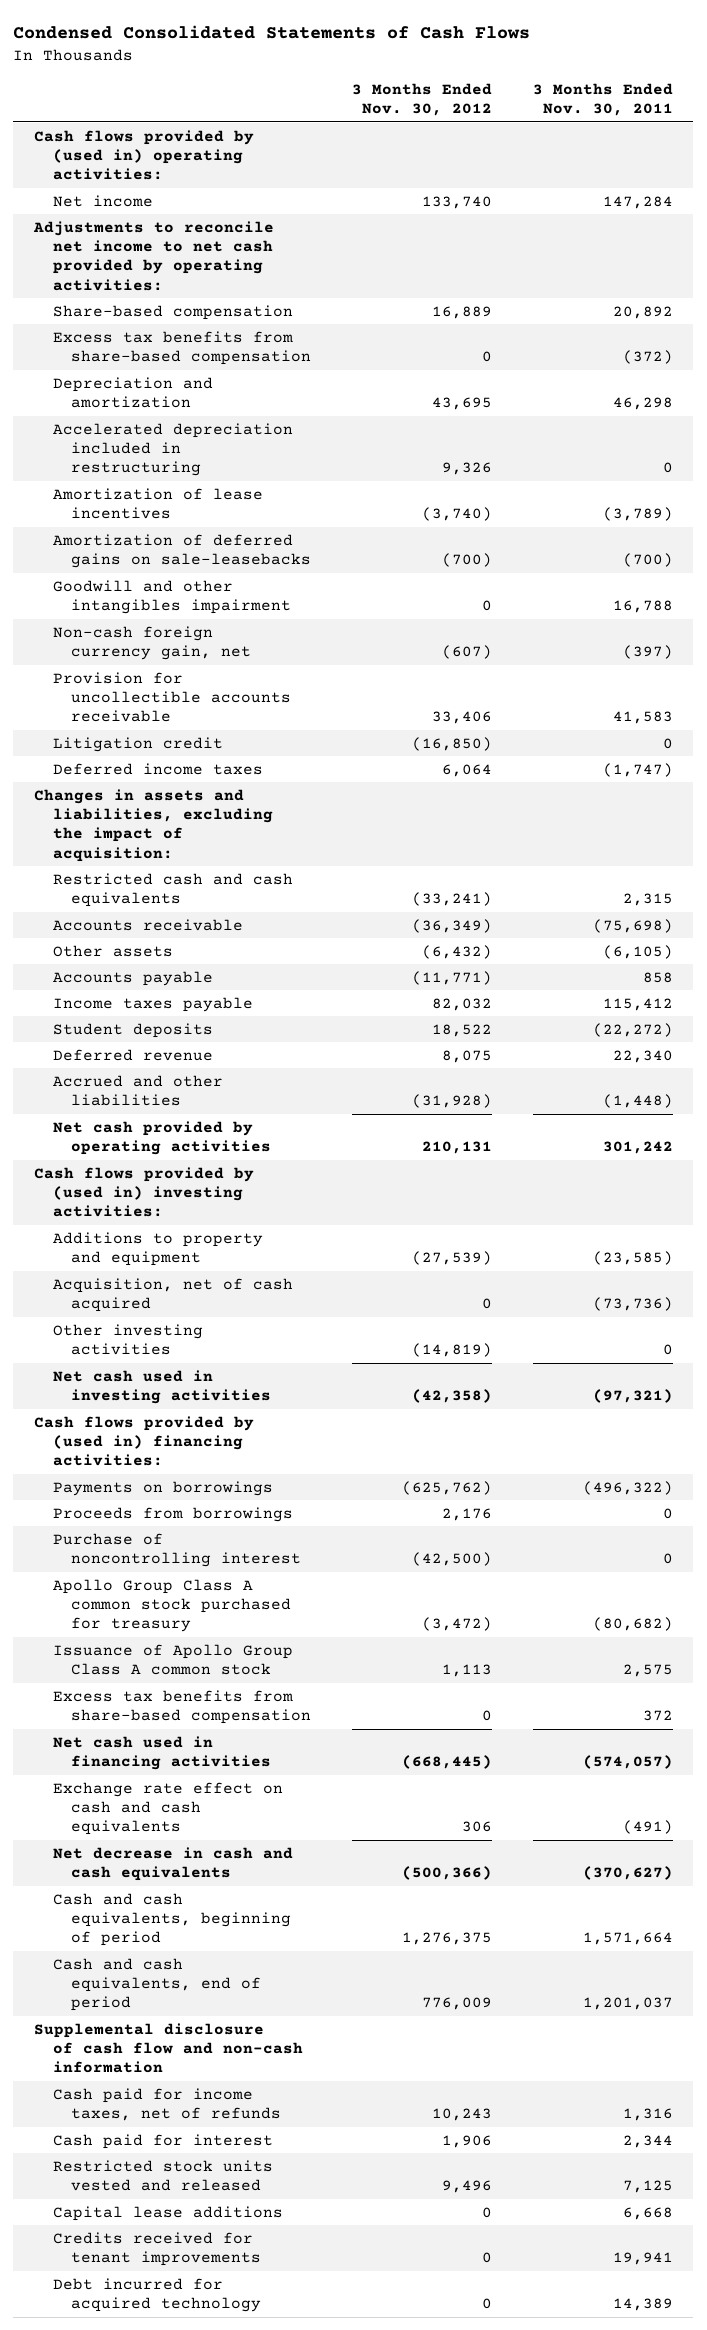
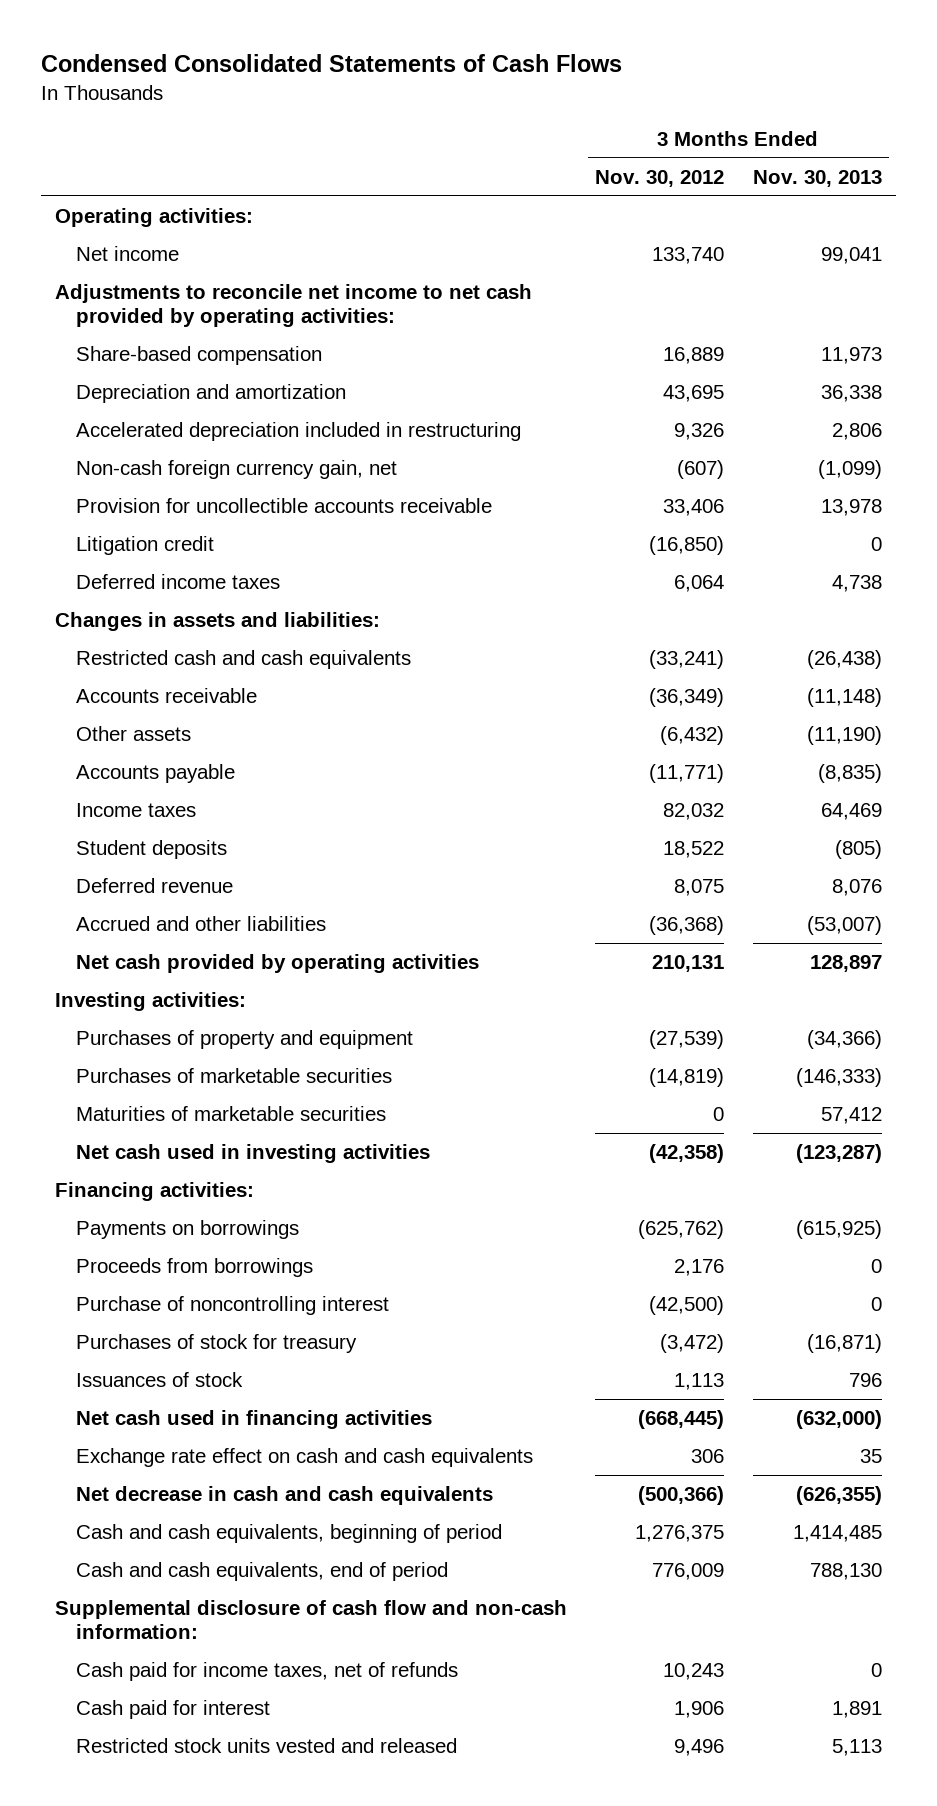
- | 3 Months Ended Nov. 30, 2012 | 3 Months Ended Nov. 30, 2011
+ | 3 Months Ended Nov. 30, 2012 | 3 Months Ended Nov. 30, 2013
- Cash flows provided by (used in) operating activities:
+ Operating activities:
- Excess tax benefits from share-based compensation | 0 | (372)
- Amortization of lease incentives | (3,740) | (3,789)
- Amortization of deferred gains on sale-leasebacks | (700) | (700)
- Goodwill and other intangibles impairment | 0 | 16,788
- Changes in assets and liabilities, excluding the impact of acquisition:
+ Changes in assets and liabilities:
- Income taxes payable | 82,032 | 115,412
+ Income taxes | 82,032 | 64,469
- Accrued and other liabilities | (31,928) | (1,448)
+ Accrued and other liabilities | (36,368) | (53,007)
- Cash flows provided by (used in) investing activities:
- Additions to property and equipment | (27,539) | (23,585)
- Acquisition, net of cash acquired | 0 | (73,736)
- Other investing activities | (14,819) | 0
+ Investing activities:
+ Purchases of property and equipment | (27,539) | (34,366)
+ Purchases of marketable securities | (14,819) | (146,333)
+ Maturities of marketable securities | 0 | 57,412
- Cash flows provided by (used in) financing activities:
+ Financing activities:
- Apollo Group Class A common stock purchased for treasury | (3,472) | (80,682)
- Issuance of Apollo Group Class A common stock | 1,113 | 2,575
- Excess tax benefits from share-based compensation | 0 | 372
+ Purchases of stock for treasury | (3,472) | (16,871)
+ Issuances of stock | 1,113 | 796
- Supplemental disclosure of cash flow and non-cash information
+ Supplemental disclosure of cash flow and non-cash information:
- Capital lease additions | 0 | 6,668
- Credits received for tenant improvements | 0 | 19,941
- Debt incurred for acquired technology | 0 | 14,389

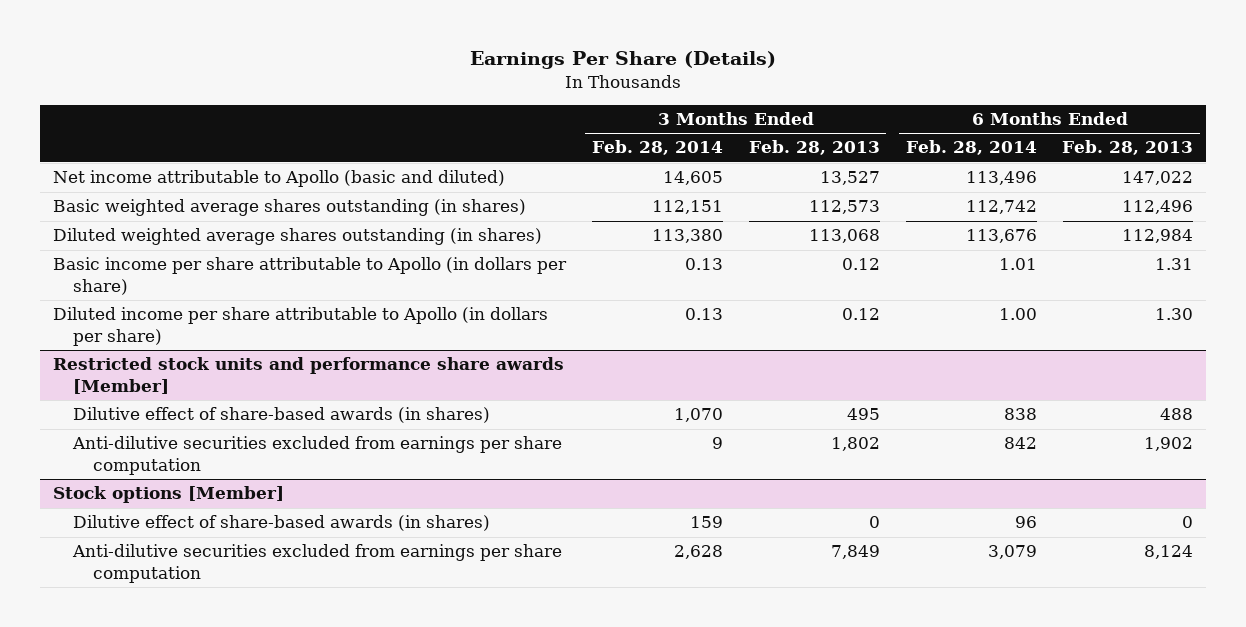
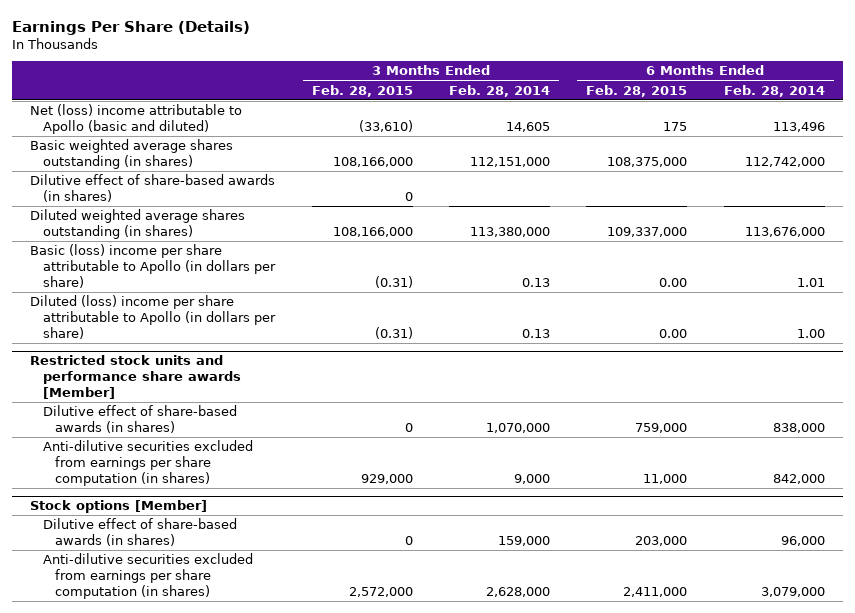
- | 3 Months Ended Feb. 28, 2014 | 3 Months Ended Feb. 28, 2013 | 6 Months Ended Feb. 28, 2014 | 6 Months Ended Feb. 28, 2013
+ | 3 Months Ended Feb. 28, 2015 | 3 Months Ended Feb. 28, 2014 | 6 Months Ended Feb. 28, 2015 | 6 Months Ended Feb. 28, 2014
- Net income attributable to Apollo (basic and diluted) | 14,605 | 13,527 | 113,496 | 147,022
- Basic weighted average shares outstanding (in shares) | 112,151 | 112,573 | 112,742 | 112,496
- Diluted weighted average shares outstanding (in shares) | 113,380 | 113,068 | 113,676 | 112,984
- Basic income per share attributable to Apollo (in dollars per share) | 0.13 | 0.12 | 1.01 | 1.31
- Diluted income per share attributable to Apollo (in dollars per share) | 0.13 | 0.12 | 1.00 | 1.30
+ Net (loss) income attributable to Apollo (basic and diluted) | (33,610) | 14,605 | 175 | 113,496
+ Basic weighted average shares outstanding (in shares) | 108,166,000 | 112,151,000 | 108,375,000 | 112,742,000
+ Dilutive effect of share-based awards (in shares) | 0 | | |
+ Diluted weighted average shares outstanding (in shares) | 108,166,000 | 113,380,000 | 109,337,000 | 113,676,000
+ Basic (loss) income per share attributable to Apollo (in dollars per share) | (0.31) | 0.13 | 0.00 | 1.01
+ Diluted (loss) income per share attributable to Apollo (in dollars per share) | (0.31) | 0.13 | 0.00 | 1.00
@ Restricted stock units and performance share awards [Member]
- Dilutive effect of share-based awards (in shares) | 1,070 | 495 | 838 | 488
- Anti-dilutive securities excluded from earnings per share computation | 9 | 1,802 | 842 | 1,902
+ Dilutive effect of share-based awards (in shares) | 0 | 1,070,000 | 759,000 | 838,000
+ Anti-dilutive securities excluded from earnings per share computation (in shares) | 929,000 | 9,000 | 11,000 | 842,000
@ Stock options [Member]
- Dilutive effect of share-based awards (in shares) | 159 | 0 | 96 | 0
- Anti-dilutive securities excluded from earnings per share computation | 2,628 | 7,849 | 3,079 | 8,124
+ Dilutive effect of share-based awards (in shares) | 0 | 159,000 | 203,000 | 96,000
+ Anti-dilutive securities excluded from earnings per share computation (in shares) | 2,572,000 | 2,628,000 | 2,411,000 | 3,079,000

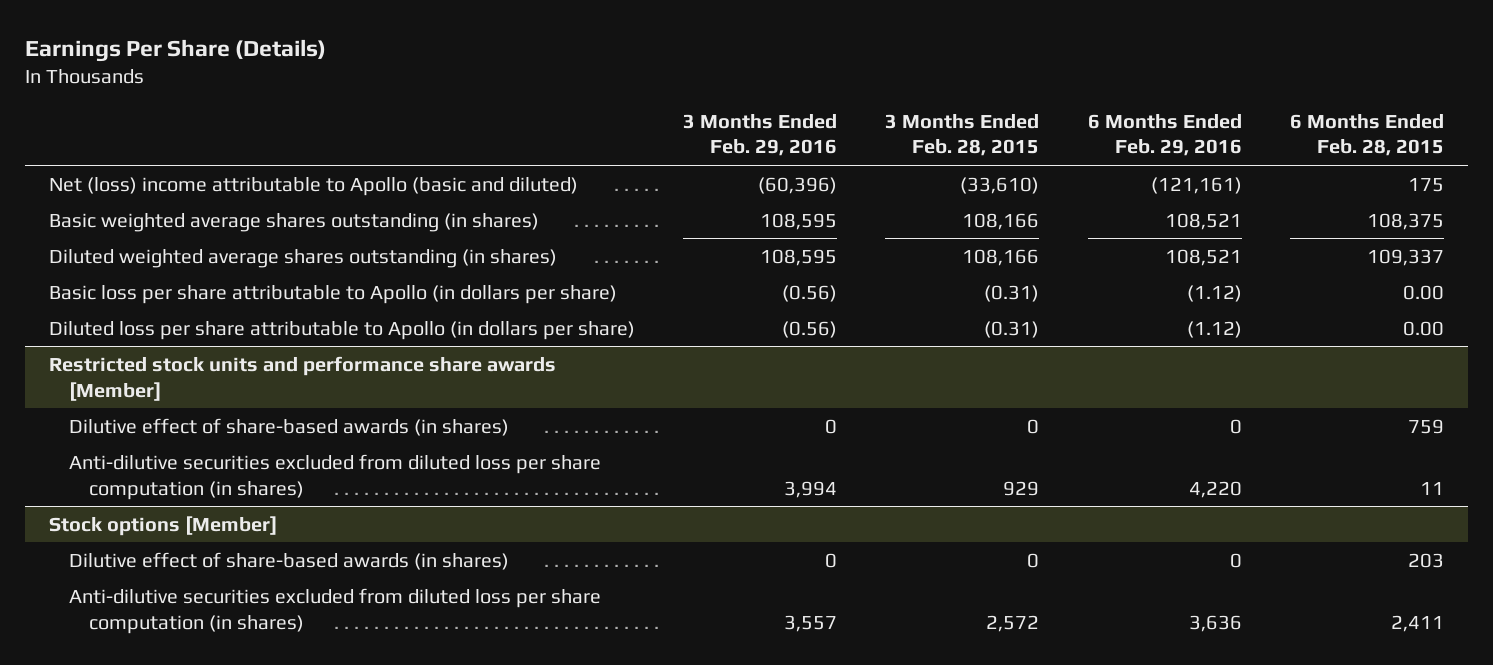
- | 3 Months Ended Feb. 28, 2015 | 3 Months Ended Feb. 28, 2014 | 6 Months Ended Feb. 28, 2015 | 6 Months Ended Feb. 28, 2014
+ | 3 Months Ended Feb. 29, 2016 | 3 Months Ended Feb. 28, 2015 | 6 Months Ended Feb. 29, 2016 | 6 Months Ended Feb. 28, 2015
- Basic weighted average shares outstanding (in shares) | 108,166,000 | 112,151,000 | 108,375,000 | 112,742,000
- Dilutive effect of share-based awards (in shares) | 0 | | |
- Diluted weighted average shares outstanding (in shares) | 108,166,000 | 113,380,000 | 109,337,000 | 113,676,000
- Basic (loss) income per share attributable to Apollo (in dollars per share) | (0.31) | 0.13 | 0.00 | 1.01
- Diluted (loss) income per share attributable to Apollo (in dollars per share) | (0.31) | 0.13 | 0.00 | 1.00
+ Basic weighted average shares outstanding (in shares) | 108,595 | 108,166 | 108,521 | 108,375
+ Diluted weighted average shares outstanding (in shares) | 108,595 | 108,166 | 108,521 | 109,337
+ Basic loss per share attributable to Apollo (in dollars per share) | (0.56) | (0.31) | (1.12) | 0.00
+ Diluted loss per share attributable to Apollo (in dollars per share) | (0.56) | (0.31) | (1.12) | 0.00
@ Restricted stock units and performance share awards [Member]
- Dilutive effect of share-based awards (in shares) | 0 | 1,070,000 | 759,000 | 838,000
- Anti-dilutive securities excluded from earnings per share computation (in shares) | 929,000 | 9,000 | 11,000 | 842,000
+ Dilutive effect of share-based awards (in shares) | 0 | 0 | 0 | 759
+ Anti-dilutive securities excluded from diluted loss per share computation (in shares) | 3,994 | 929 | 4,220 | 11
@ Stock options [Member]
- Dilutive effect of share-based awards (in shares) | 0 | 159,000 | 203,000 | 96,000
- Anti-dilutive securities excluded from earnings per share computation (in shares) | 2,572,000 | 2,628,000 | 2,411,000 | 3,079,000
+ Dilutive effect of share-based awards (in shares) | 0 | 0 | 0 | 203
+ Anti-dilutive securities excluded from diluted loss per share computation (in shares) | 3,557 | 2,572 | 3,636 | 2,411

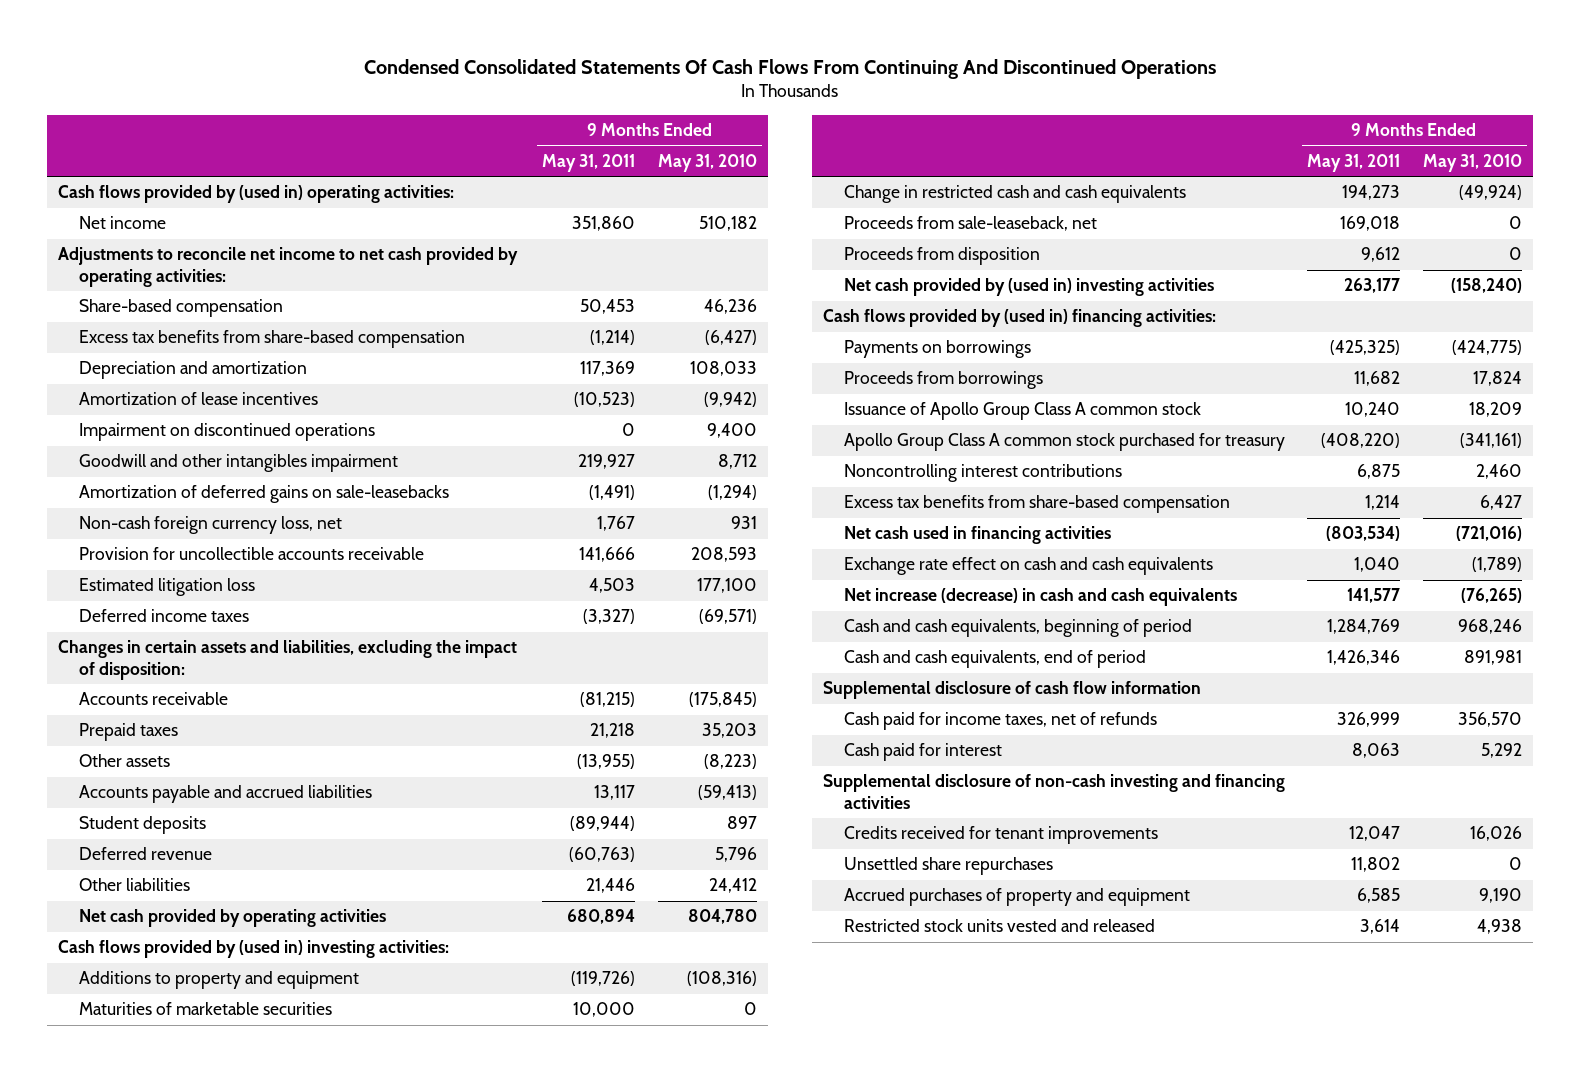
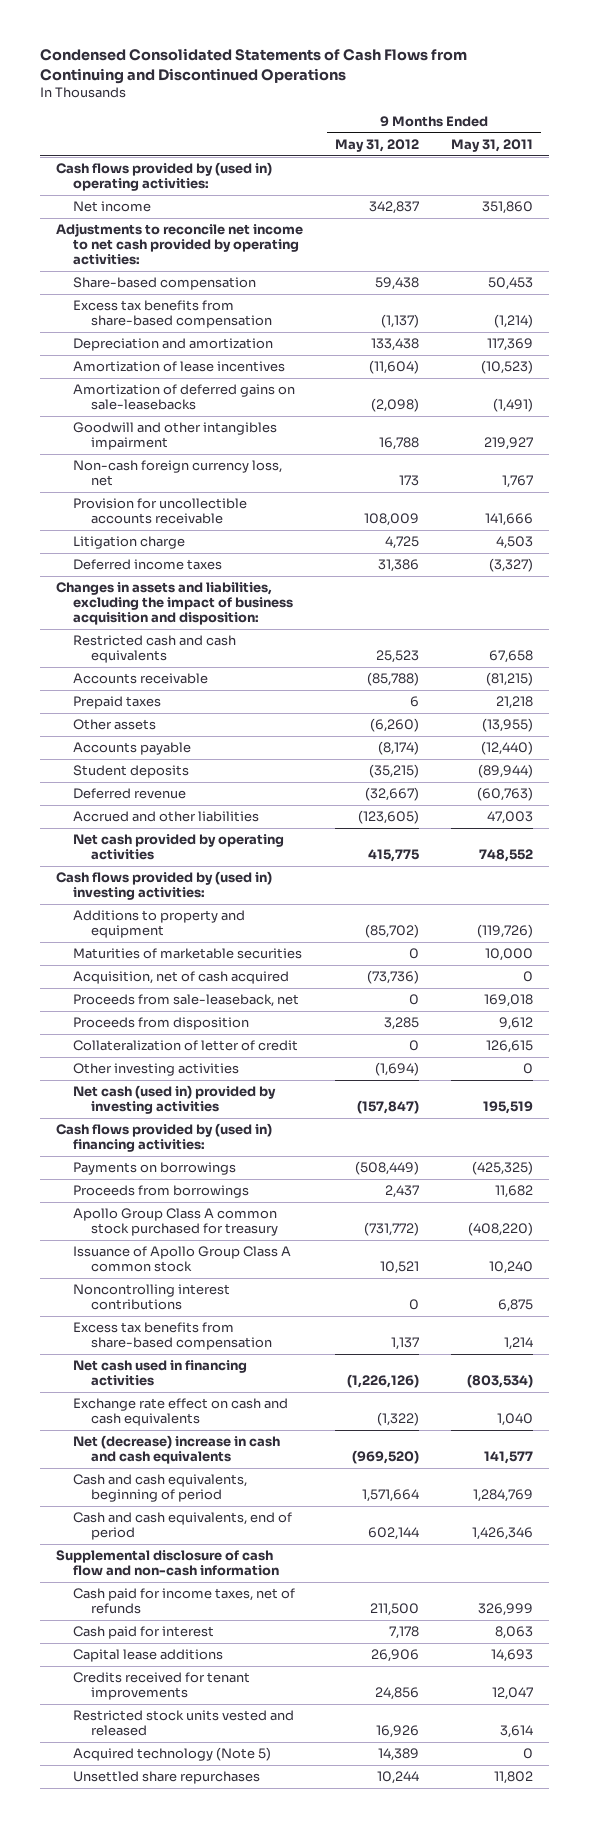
- Condensed Consolidated Statements Of Cash Flows From Continuing And Discontinued Operations
+ Condensed Consolidated Statements of Cash Flows from Continuing and Discontinued Operations
- | 9 Months Ended May 31, 2011 | 9 Months Ended May 31, 2010
+ | 9 Months Ended May 31, 2012 | 9 Months Ended May 31, 2011
- Impairment on discontinued operations | 0 | 9,400
moved down: Goodwill and other intangibles impairment | 16,788 | 219,927
- Estimated litigation loss | 4,503 | 177,100
+ Litigation charge | 4,725 | 4,503
- Changes in certain assets and liabilities, excluding the impact of disposition:
+ Changes in assets and liabilities, excluding the impact of business acquisition and disposition:
+ Restricted cash and cash equivalents | 25,523 | 67,658
- Accounts payable and accrued liabilities | 13,117 | (59,413)
+ Accounts payable | (8,174) | (12,440)
- Other liabilities | 21,446 | 24,412
- Net cash provided by operating activities | 680,894 | 804,780
+ Accrued and other liabilities | (123,605) | 47,003
+ Net cash provided by operating activities | 415,775 | 748,552
- Change in restricted cash and cash equivalents | 194,273 | (49,924)
+ Acquisition, net of cash acquired | (73,736) | 0
- Net cash provided by (used in) investing activities | 263,177 | (158,240)
+ Collateralization of letter of credit | 0 | 126,615
+ Other investing activities | (1,694) | 0
+ Net cash (used in) provided by investing activities | (157,847) | 195,519
moved down: Issuance of Apollo Group Class A common stock | 10,521 | 10,240
- Net increase (decrease) in cash and cash equivalents | 141,577 | (76,265)
+ Net (decrease) increase in cash and cash equivalents | (969,520) | 141,577
- Supplemental disclosure of cash flow information
+ Supplemental disclosure of cash flow and non-cash information
- Supplemental disclosure of non-cash investing and financing activities
+ Capital lease additions | 26,906 | 14,693
- Accrued purchases of property and equipment | 6,585 | 9,190
+ Acquired technology (Note 5) | 14,389 | 0
moved down: Unsettled share repurchases | 10,244 | 11,802

